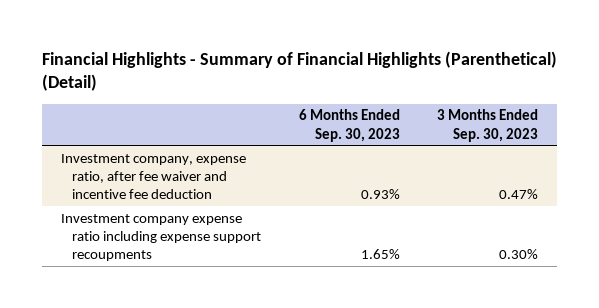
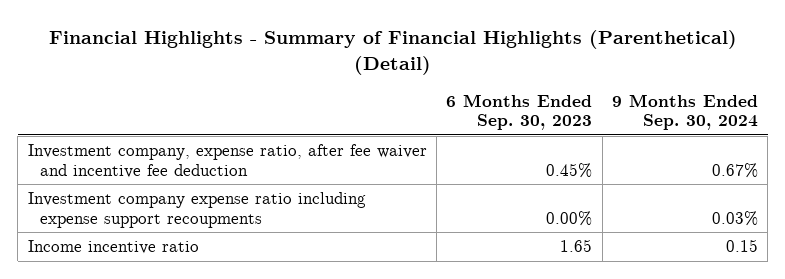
- | 6 Months Ended Sep. 30, 2023 | 3 Months Ended Sep. 30, 2023
+ | 6 Months Ended Sep. 30, 2023 | 9 Months Ended Sep. 30, 2024
- Investment company, expense ratio, after fee waiver and incentive fee deduction | 0.93% | 0.47%
- Investment company expense ratio including expense support recoupments | 1.65% | 0.30%
+ Investment company, expense ratio, after fee waiver and incentive fee deduction | 0.45% | 0.67%
+ Investment company expense ratio including expense support recoupments | 0.00% | 0.03%
+ Income incentive ratio | 1.65 | 0.15

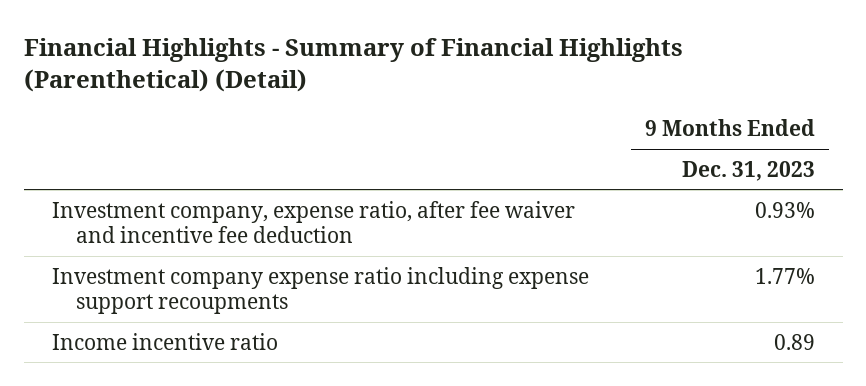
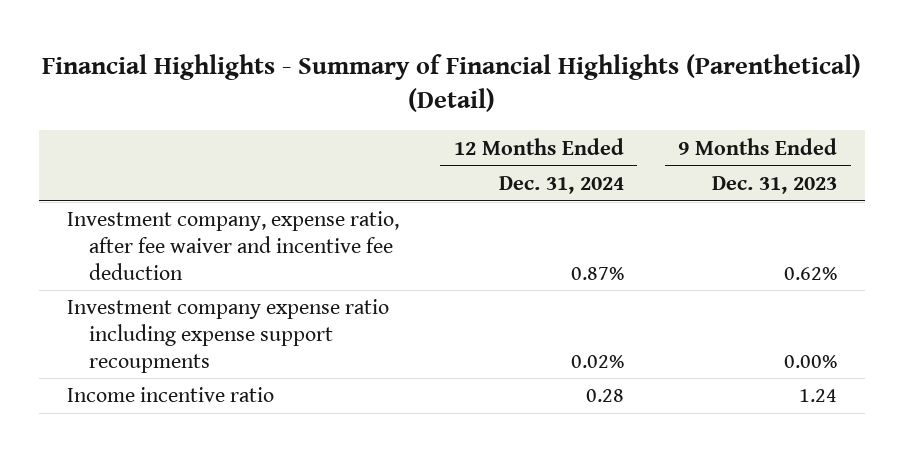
- | 9 Months Ended Dec. 31, 2023
+ | 12 Months Ended Dec. 31, 2024 | 9 Months Ended Dec. 31, 2023
- Investment company, expense ratio, after fee waiver and incentive fee deduction | 0.93%
- Investment company expense ratio including expense support recoupments | 1.77%
- Income incentive ratio | 0.89
+ Investment company, expense ratio, after fee waiver and incentive fee deduction | 0.87% | 0.62%
+ Investment company expense ratio including expense support recoupments | 0.02% | 0.00%
+ Income incentive ratio | 0.28 | 1.24

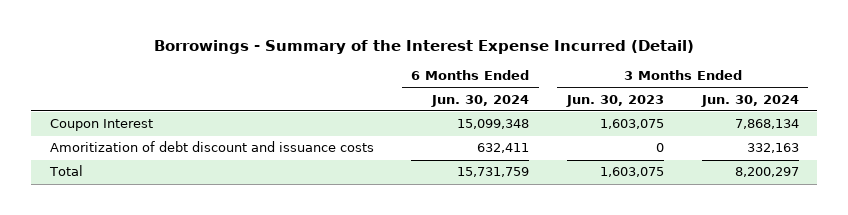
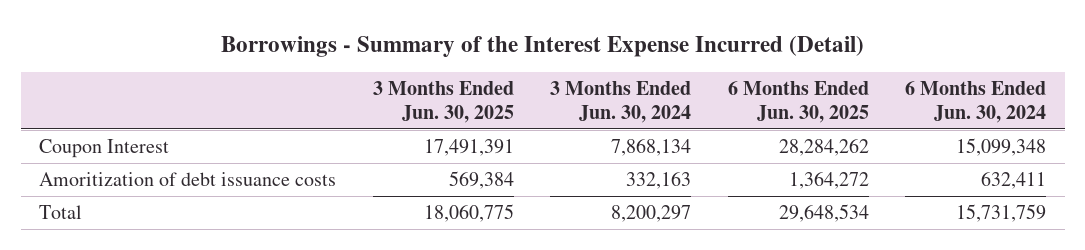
- | 6 Months Ended Jun. 30, 2024 | 3 Months Ended Jun. 30, 2023 | 3 Months Ended Jun. 30, 2024
+ | 3 Months Ended Jun. 30, 2025 | 3 Months Ended Jun. 30, 2024 | 6 Months Ended Jun. 30, 2025 | 6 Months Ended Jun. 30, 2024
- Amoritization of debt discount and issuance costs | 632,411 | 0 | 332,163
+ Amoritization of debt issuance costs | 569,384 | 332,163 | 1,364,272 | 632,411

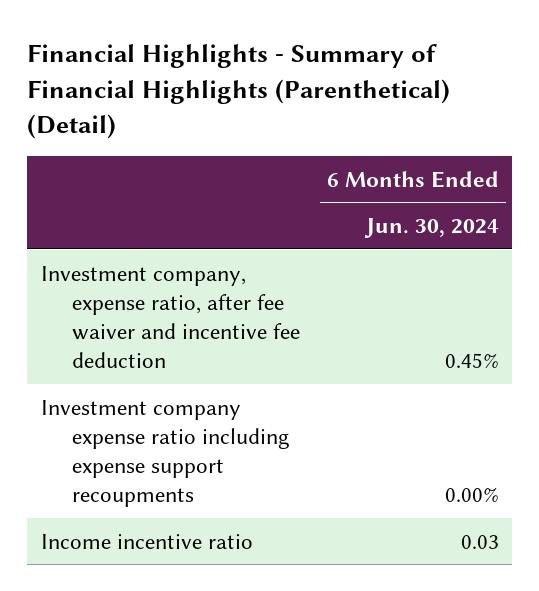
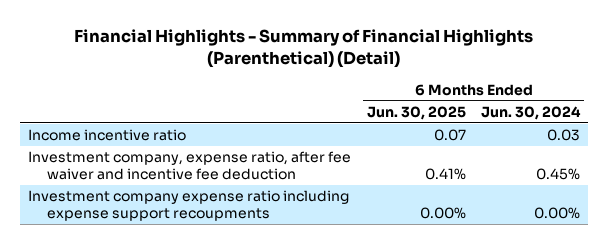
- | 6 Months Ended Jun. 30, 2024
+ | 6 Months Ended Jun. 30, 2025 | 6 Months Ended Jun. 30, 2024
moved up: Income incentive ratio | 0.07 | 0.03

